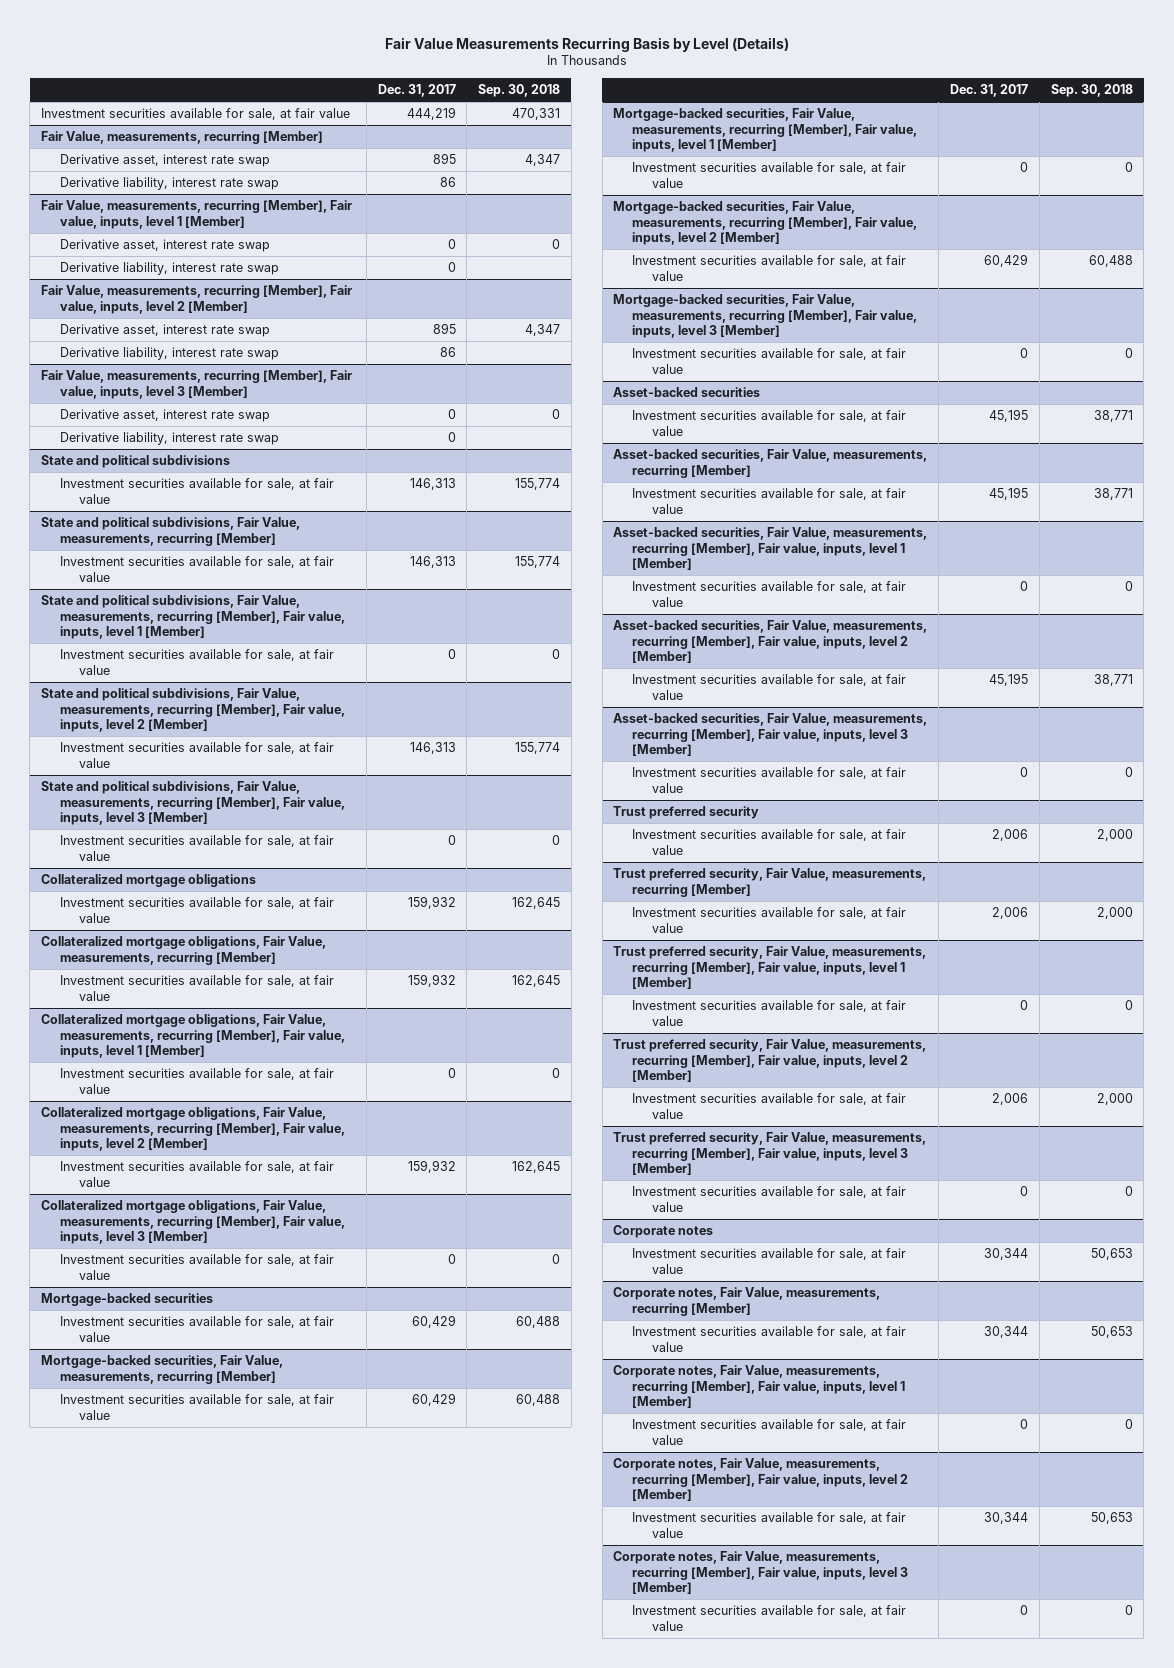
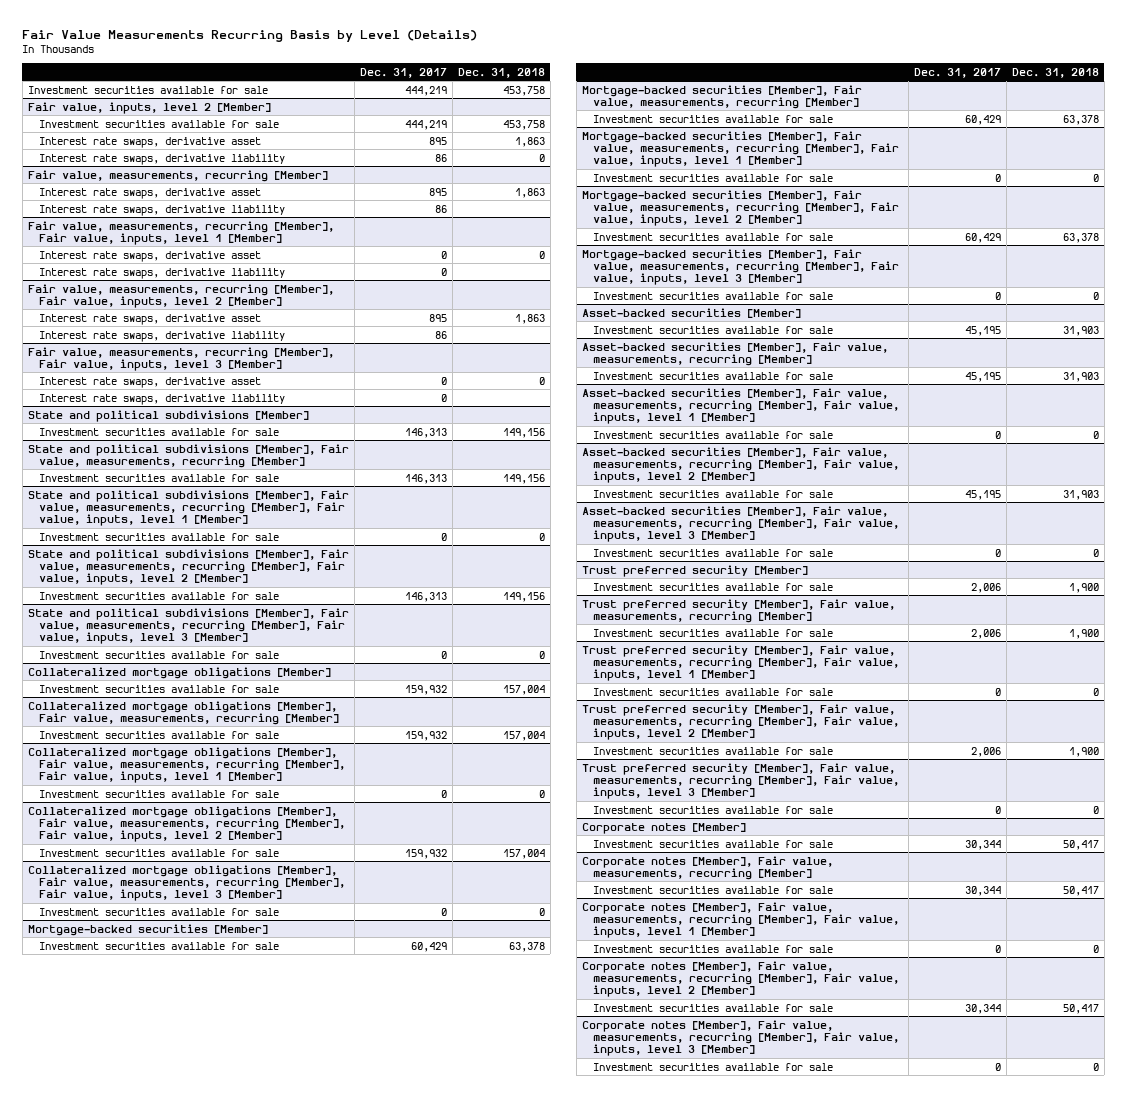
- | Dec. 31, 2017 | Sep. 30, 2018
+ | Dec. 31, 2017 | Dec. 31, 2018
- Investment securities available for sale, at fair value | 444,219 | 470,331
- Fair Value, measurements, recurring [Member]
- Derivative asset, interest rate swap | 895 | 4,347
- Derivative liability, interest rate swap | 86 |
- Fair Value, measurements, recurring [Member], Fair value, inputs, level 1 [Member]
- Derivative asset, interest rate swap | 0 | 0
- Derivative liability, interest rate swap | 0 |
- Fair Value, measurements, recurring [Member], Fair value, inputs, level 2 [Member]
- Derivative asset, interest rate swap | 895 | 4,347
- Derivative liability, interest rate swap | 86 |
- Fair Value, measurements, recurring [Member], Fair value, inputs, level 3 [Member]
- Derivative asset, interest rate swap | 0 | 0
- Derivative liability, interest rate swap | 0 |
- State and political subdivisions
- Investment securities available for sale, at fair value | 146,313 | 155,774
- State and political subdivisions, Fair Value, measurements, recurring [Member]
- Investment securities available for sale, at fair value | 146,313 | 155,774
- State and political subdivisions, Fair Value, measurements, recurring [Member], Fair value, inputs, level 1 [Member]
- Investment securities available for sale, at fair value | 0 | 0
- State and political subdivisions, Fair Value, measurements, recurring [Member], Fair value, inputs, level 2 [Member]
- Investment securities available for sale, at fair value | 146,313 | 155,774
- State and political subdivisions, Fair Value, measurements, recurring [Member], Fair value, inputs, level 3 [Member]
- Investment securities available for sale, at fair value | 0 | 0
- Collateralized mortgage obligations
- Investment securities available for sale, at fair value | 159,932 | 162,645
- Collateralized mortgage obligations, Fair Value, measurements, recurring [Member]
- Investment securities available for sale, at fair value | 159,932 | 162,645
- Collateralized mortgage obligations, Fair Value, measurements, recurring [Member], Fair value, inputs, level 1 [Member]
- Investment securities available for sale, at fair value | 0 | 0
- Collateralized mortgage obligations, Fair Value, measurements, recurring [Member], Fair value, inputs, level 2 [Member]
- Investment securities available for sale, at fair value | 159,932 | 162,645
- Collateralized mortgage obligations, Fair Value, measurements, recurring [Member], Fair value, inputs, level 3 [Member]
- Investment securities available for sale, at fair value | 0 | 0
- Mortgage-backed securities
- Investment securities available for sale, at fair value | 60,429 | 60,488
- Mortgage-backed securities, Fair Value, measurements, recurring [Member]
- Investment securities available for sale, at fair value | 60,429 | 60,488
- Mortgage-backed securities, Fair Value, measurements, recurring [Member], Fair value, inputs, level 1 [Member]
- Investment securities available for sale, at fair value | 0 | 0
- Mortgage-backed securities, Fair Value, measurements, recurring [Member], Fair value, inputs, level 2 [Member]
- Investment securities available for sale, at fair value | 60,429 | 60,488
- Mortgage-backed securities, Fair Value, measurements, recurring [Member], Fair value, inputs, level 3 [Member]
- Investment securities available for sale, at fair value | 0 | 0
- Asset-backed securities
- Investment securities available for sale, at fair value | 45,195 | 38,771
- Asset-backed securities, Fair Value, measurements, recurring [Member]
- Investment securities available for sale, at fair value | 45,195 | 38,771
- Asset-backed securities, Fair Value, measurements, recurring [Member], Fair value, inputs, level 1 [Member]
- Investment securities available for sale, at fair value | 0 | 0
- Asset-backed securities, Fair Value, measurements, recurring [Member], Fair value, inputs, level 2 [Member]
- Investment securities available for sale, at fair value | 45,195 | 38,771
- Asset-backed securities, Fair Value, measurements, recurring [Member], Fair value, inputs, level 3 [Member]
- Investment securities available for sale, at fair value | 0 | 0
- Trust preferred security
- Investment securities available for sale, at fair value | 2,006 | 2,000
- Trust preferred security, Fair Value, measurements, recurring [Member]
- Investment securities available for sale, at fair value | 2,006 | 2,000
- Trust preferred security, Fair Value, measurements, recurring [Member], Fair value, inputs, level 1 [Member]
- Investment securities available for sale, at fair value | 0 | 0
- Trust preferred security, Fair Value, measurements, recurring [Member], Fair value, inputs, level 2 [Member]
- Investment securities available for sale, at fair value | 2,006 | 2,000
- Trust preferred security, Fair Value, measurements, recurring [Member], Fair value, inputs, level 3 [Member]
- Investment securities available for sale, at fair value | 0 | 0
- Corporate notes
- Investment securities available for sale, at fair value | 30,344 | 50,653
- Corporate notes, Fair Value, measurements, recurring [Member]
- Investment securities available for sale, at fair value | 30,344 | 50,653
- Corporate notes, Fair Value, measurements, recurring [Member], Fair value, inputs, level 1 [Member]
- Investment securities available for sale, at fair value | 0 | 0
- Corporate notes, Fair Value, measurements, recurring [Member], Fair value, inputs, level 2 [Member]
- Investment securities available for sale, at fair value | 30,344 | 50,653
- Corporate notes, Fair Value, measurements, recurring [Member], Fair value, inputs, level 3 [Member]
- Investment securities available for sale, at fair value | 0 | 0
+ Investment securities available for sale | 444,219 | 453,758
+ Fair value, inputs, level 2 [Member]
+ Investment securities available for sale | 444,219 | 453,758
+ Interest rate swaps, derivative asset | 895 | 1,863
+ Interest rate swaps, derivative liability | 86 | 0
+ Fair value, measurements, recurring [Member]
+ Interest rate swaps, derivative asset | 895 | 1,863
+ Interest rate swaps, derivative liability | 86 |
+ Fair value, measurements, recurring [Member], Fair value, inputs, level 1 [Member]
+ Interest rate swaps, derivative asset | 0 | 0
+ Interest rate swaps, derivative liability | 0 |
+ Fair value, measurements, recurring [Member], Fair value, inputs, level 2 [Member]
+ Interest rate swaps, derivative asset | 895 | 1,863
+ Interest rate swaps, derivative liability | 86 |
+ Fair value, measurements, recurring [Member], Fair value, inputs, level 3 [Member]
+ Interest rate swaps, derivative asset | 0 | 0
+ Interest rate swaps, derivative liability | 0 |
+ State and political subdivisions [Member]
+ Investment securities available for sale | 146,313 | 149,156
+ State and political subdivisions [Member], Fair value, measurements, recurring [Member]
+ Investment securities available for sale | 146,313 | 149,156
+ State and political subdivisions [Member], Fair value, measurements, recurring [Member], Fair value, inputs, level 1 [Member]
+ Investment securities available for sale | 0 | 0
+ State and political subdivisions [Member], Fair value, measurements, recurring [Member], Fair value, inputs, level 2 [Member]
+ Investment securities available for sale | 146,313 | 149,156
+ State and political subdivisions [Member], Fair value, measurements, recurring [Member], Fair value, inputs, level 3 [Member]
+ Investment securities available for sale | 0 | 0
+ Collateralized mortgage obligations [Member]
+ Investment securities available for sale | 159,932 | 157,004
+ Collateralized mortgage obligations [Member], Fair value, measurements, recurring [Member]
+ Investment securities available for sale | 159,932 | 157,004
+ Collateralized mortgage obligations [Member], Fair value, measurements, recurring [Member], Fair value, inputs, level 1 [Member]
+ Investment securities available for sale | 0 | 0
+ Collateralized mortgage obligations [Member], Fair value, measurements, recurring [Member], Fair value, inputs, level 2 [Member]
+ Investment securities available for sale | 159,932 | 157,004
+ Collateralized mortgage obligations [Member], Fair value, measurements, recurring [Member], Fair value, inputs, level 3 [Member]
+ Investment securities available for sale | 0 | 0
+ Mortgage-backed securities [Member]
+ Investment securities available for sale | 60,429 | 63,378
+ Mortgage-backed securities [Member], Fair value, measurements, recurring [Member]
+ Investment securities available for sale | 60,429 | 63,378
+ Mortgage-backed securities [Member], Fair value, measurements, recurring [Member], Fair value, inputs, level 1 [Member]
+ Investment securities available for sale | 0 | 0
+ Mortgage-backed securities [Member], Fair value, measurements, recurring [Member], Fair value, inputs, level 2 [Member]
+ Investment securities available for sale | 60,429 | 63,378
+ Mortgage-backed securities [Member], Fair value, measurements, recurring [Member], Fair value, inputs, level 3 [Member]
+ Investment securities available for sale | 0 | 0
+ Asset-backed securities [Member]
+ Investment securities available for sale | 45,195 | 31,903
+ Asset-backed securities [Member], Fair value, measurements, recurring [Member]
+ Investment securities available for sale | 45,195 | 31,903
+ Asset-backed securities [Member], Fair value, measurements, recurring [Member], Fair value, inputs, level 1 [Member]
+ Investment securities available for sale | 0 | 0
+ Asset-backed securities [Member], Fair value, measurements, recurring [Member], Fair value, inputs, level 2 [Member]
+ Investment securities available for sale | 45,195 | 31,903
+ Asset-backed securities [Member], Fair value, measurements, recurring [Member], Fair value, inputs, level 3 [Member]
+ Investment securities available for sale | 0 | 0
+ Trust preferred security [Member]
+ Investment securities available for sale | 2,006 | 1,900
+ Trust preferred security [Member], Fair value, measurements, recurring [Member]
+ Investment securities available for sale | 2,006 | 1,900
+ Trust preferred security [Member], Fair value, measurements, recurring [Member], Fair value, inputs, level 1 [Member]
+ Investment securities available for sale | 0 | 0
+ Trust preferred security [Member], Fair value, measurements, recurring [Member], Fair value, inputs, level 2 [Member]
+ Investment securities available for sale | 2,006 | 1,900
+ Trust preferred security [Member], Fair value, measurements, recurring [Member], Fair value, inputs, level 3 [Member]
+ Investment securities available for sale | 0 | 0
+ Corporate notes [Member]
+ Investment securities available for sale | 30,344 | 50,417
+ Corporate notes [Member], Fair value, measurements, recurring [Member]
+ Investment securities available for sale | 30,344 | 50,417
+ Corporate notes [Member], Fair value, measurements, recurring [Member], Fair value, inputs, level 1 [Member]
+ Investment securities available for sale | 0 | 0
+ Corporate notes [Member], Fair value, measurements, recurring [Member], Fair value, inputs, level 2 [Member]
+ Investment securities available for sale | 30,344 | 50,417
+ Corporate notes [Member], Fair value, measurements, recurring [Member], Fair value, inputs, level 3 [Member]
+ Investment securities available for sale | 0 | 0

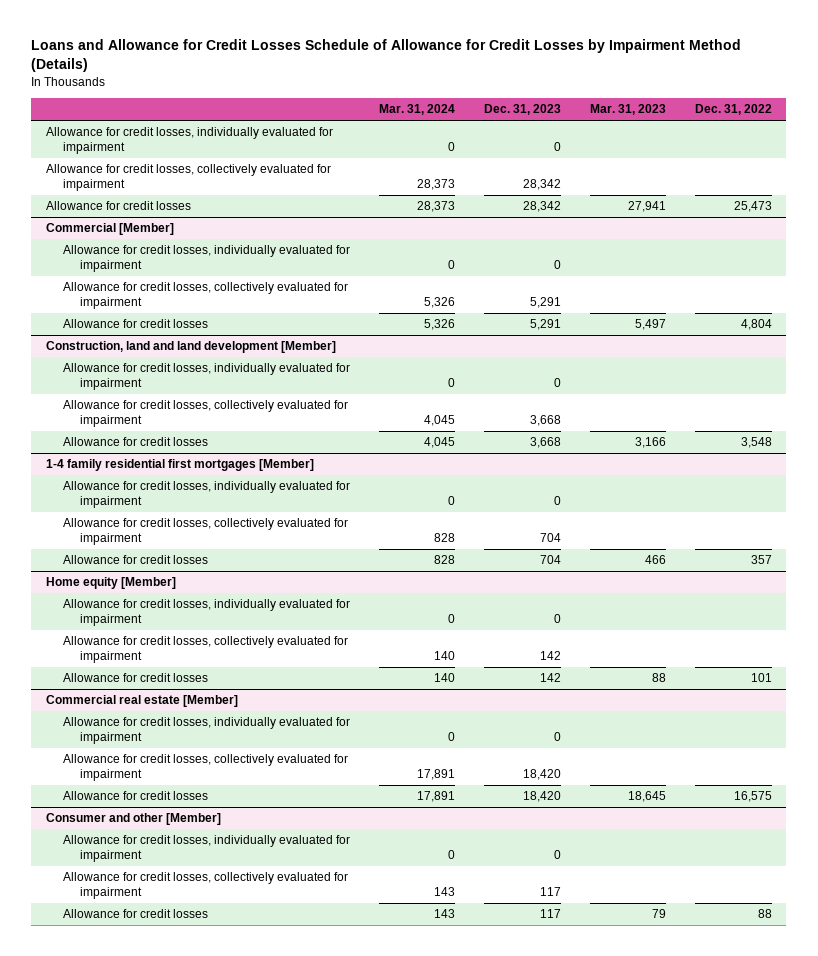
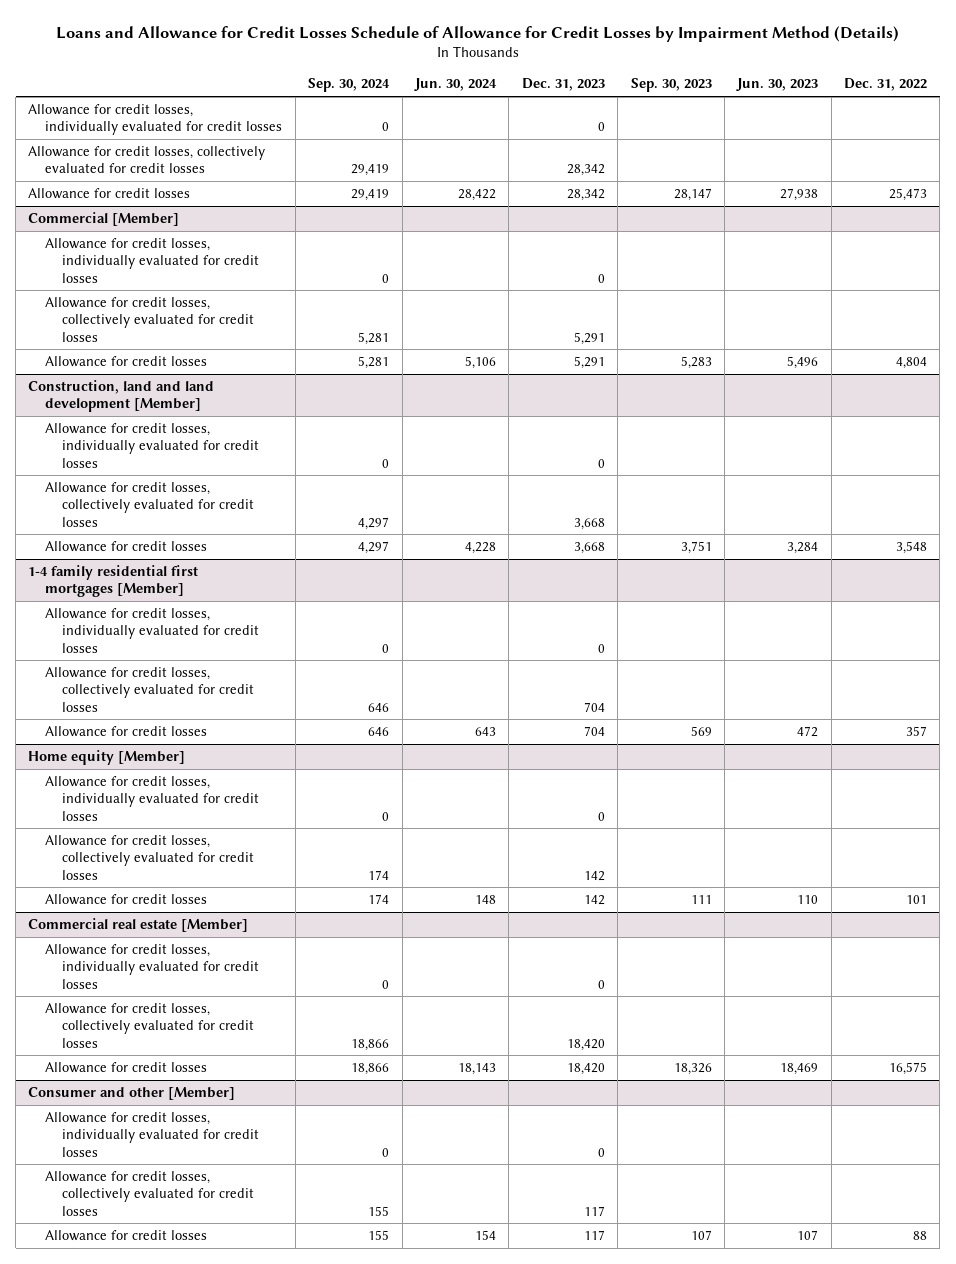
- | Mar. 31, 2024 | Dec. 31, 2023 | Mar. 31, 2023 | Dec. 31, 2022
+ | Sep. 30, 2024 | Jun. 30, 2024 | Dec. 31, 2023 | Sep. 30, 2023 | Jun. 30, 2023 | Dec. 31, 2022
- Allowance for credit losses, individually evaluated for impairment | 0 | 0 | |
- Allowance for credit losses, collectively evaluated for impairment | 28,373 | 28,342 | |
+ Allowance for credit losses, individually evaluated for credit losses | 0 | | 0 | | |
+ Allowance for credit losses, collectively evaluated for credit losses | 29,419 | | 28,342 | | |
@ Commercial [Member]
- Allowance for credit losses, individually evaluated for impairment | 0 | 0 | |
- Allowance for credit losses, collectively evaluated for impairment | 5,326 | 5,291 | |
+ Allowance for credit losses, individually evaluated for credit losses | 0 | | 0 | | |
+ Allowance for credit losses, collectively evaluated for credit losses | 5,281 | | 5,291 | | |
@ Construction, land and land development [Member]
- Allowance for credit losses, individually evaluated for impairment | 0 | 0 | |
- Allowance for credit losses, collectively evaluated for impairment | 4,045 | 3,668 | |
+ Allowance for credit losses, individually evaluated for credit losses | 0 | | 0 | | |
+ Allowance for credit losses, collectively evaluated for credit losses | 4,297 | | 3,668 | | |
@ 1-4 family residential first mortgages [Member]
- Allowance for credit losses, individually evaluated for impairment | 0 | 0 | |
- Allowance for credit losses, collectively evaluated for impairment | 828 | 704 | |
+ Allowance for credit losses, individually evaluated for credit losses | 0 | | 0 | | |
+ Allowance for credit losses, collectively evaluated for credit losses | 646 | | 704 | | |
@ Home equity [Member]
- Allowance for credit losses, individually evaluated for impairment | 0 | 0 | |
- Allowance for credit losses, collectively evaluated for impairment | 140 | 142 | |
+ Allowance for credit losses, individually evaluated for credit losses | 0 | | 0 | | |
+ Allowance for credit losses, collectively evaluated for credit losses | 174 | | 142 | | |
@ Commercial real estate [Member]
- Allowance for credit losses, individually evaluated for impairment | 0 | 0 | |
- Allowance for credit losses, collectively evaluated for impairment | 17,891 | 18,420 | |
+ Allowance for credit losses, individually evaluated for credit losses | 0 | | 0 | | |
+ Allowance for credit losses, collectively evaluated for credit losses | 18,866 | | 18,420 | | |
@ Consumer and other [Member]
- Allowance for credit losses, individually evaluated for impairment | 0 | 0 | |
- Allowance for credit losses, collectively evaluated for impairment | 143 | 117 | |
+ Allowance for credit losses, individually evaluated for credit losses | 0 | | 0 | | |
+ Allowance for credit losses, collectively evaluated for credit losses | 155 | | 117 | | |

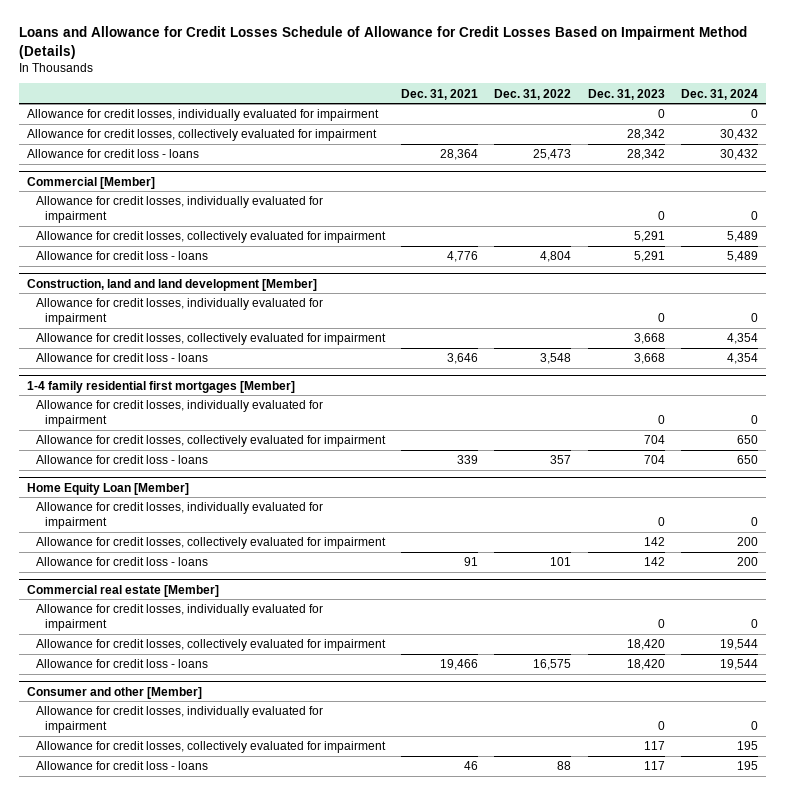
- Loans and Allowance for Credit Losses Schedule of Allowance for Credit Losses by Impairment Method (Details)
+ Loans and Allowance for Credit Losses Schedule of Allowance for Credit Losses Based on Impairment Method (Details)
- | Sep. 30, 2024 | Jun. 30, 2024 | Dec. 31, 2023 | Sep. 30, 2023 | Jun. 30, 2023 | Dec. 31, 2022
+ | Dec. 31, 2021 | Dec. 31, 2022 | Dec. 31, 2023 | Dec. 31, 2024
- Allowance for credit losses, individually evaluated for credit losses | 0 | | 0 | | |
- Allowance for credit losses, collectively evaluated for credit losses | 29,419 | | 28,342 | | |
- Allowance for credit losses | 29,419 | 28,422 | 28,342 | 28,147 | 27,938 | 25,473
+ Allowance for credit losses, individually evaluated for impairment | | | 0 | 0
+ Allowance for credit losses, collectively evaluated for impairment | | | 28,342 | 30,432
+ Allowance for credit loss - loans | 28,364 | 25,473 | 28,342 | 30,432
@ Commercial [Member]
- Allowance for credit losses, individually evaluated for credit losses | 0 | | 0 | | |
- Allowance for credit losses, collectively evaluated for credit losses | 5,281 | | 5,291 | | |
- Allowance for credit losses | 5,281 | 5,106 | 5,291 | 5,283 | 5,496 | 4,804
+ Allowance for credit losses, individually evaluated for impairment | | | 0 | 0
+ Allowance for credit losses, collectively evaluated for impairment | | | 5,291 | 5,489
+ Allowance for credit loss - loans | 4,776 | 4,804 | 5,291 | 5,489
@ Construction, land and land development [Member]
- Allowance for credit losses, individually evaluated for credit losses | 0 | | 0 | | |
- Allowance for credit losses, collectively evaluated for credit losses | 4,297 | | 3,668 | | |
- Allowance for credit losses | 4,297 | 4,228 | 3,668 | 3,751 | 3,284 | 3,548
+ Allowance for credit losses, individually evaluated for impairment | | | 0 | 0
+ Allowance for credit losses, collectively evaluated for impairment | | | 3,668 | 4,354
+ Allowance for credit loss - loans | 3,646 | 3,548 | 3,668 | 4,354
@ 1-4 family residential first mortgages [Member]
- Allowance for credit losses, individually evaluated for credit losses | 0 | | 0 | | |
- Allowance for credit losses, collectively evaluated for credit losses | 646 | | 704 | | |
- Allowance for credit losses | 646 | 643 | 704 | 569 | 472 | 357
- Home equity [Member]
- Allowance for credit losses, individually evaluated for credit losses | 0 | | 0 | | |
- Allowance for credit losses, collectively evaluated for credit losses | 174 | | 142 | | |
- Allowance for credit losses | 174 | 148 | 142 | 111 | 110 | 101
@ 1-4 family residential first mortgages [Member]
+ Allowance for credit losses, individually evaluated for impairment | | | 0 | 0
+ Allowance for credit losses, collectively evaluated for impairment | | | 704 | 650
+ Allowance for credit loss - loans | 339 | 357 | 704 | 650
+ Home Equity Loan [Member]
+ Allowance for credit losses, individually evaluated for impairment | | | 0 | 0
+ Allowance for credit losses, collectively evaluated for impairment | | | 142 | 200
+ Allowance for credit loss - loans | 91 | 101 | 142 | 200
@ Commercial real estate [Member]
- Allowance for credit losses, individually evaluated for credit losses | 0 | | 0 | | |
- Allowance for credit losses, collectively evaluated for credit losses | 18,866 | | 18,420 | | |
- Allowance for credit losses | 18,866 | 18,143 | 18,420 | 18,326 | 18,469 | 16,575
+ Allowance for credit losses, individually evaluated for impairment | | | 0 | 0
+ Allowance for credit losses, collectively evaluated for impairment | | | 18,420 | 19,544
+ Allowance for credit loss - loans | 19,466 | 16,575 | 18,420 | 19,544
@ Consumer and other [Member]
- Allowance for credit losses, individually evaluated for credit losses | 0 | | 0 | | |
- Allowance for credit losses, collectively evaluated for credit losses | 155 | | 117 | | |
- Allowance for credit losses | 155 | 154 | 117 | 107 | 107 | 88
+ Allowance for credit losses, individually evaluated for impairment | | | 0 | 0
+ Allowance for credit losses, collectively evaluated for impairment | | | 117 | 195
+ Allowance for credit loss - loans | 46 | 88 | 117 | 195

